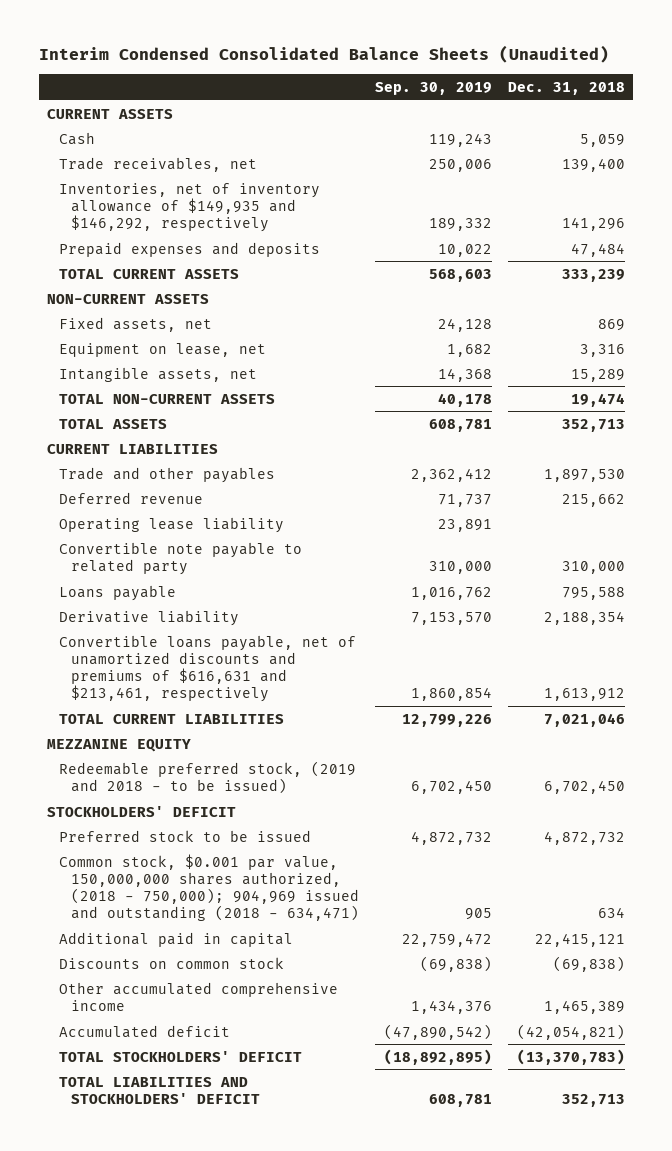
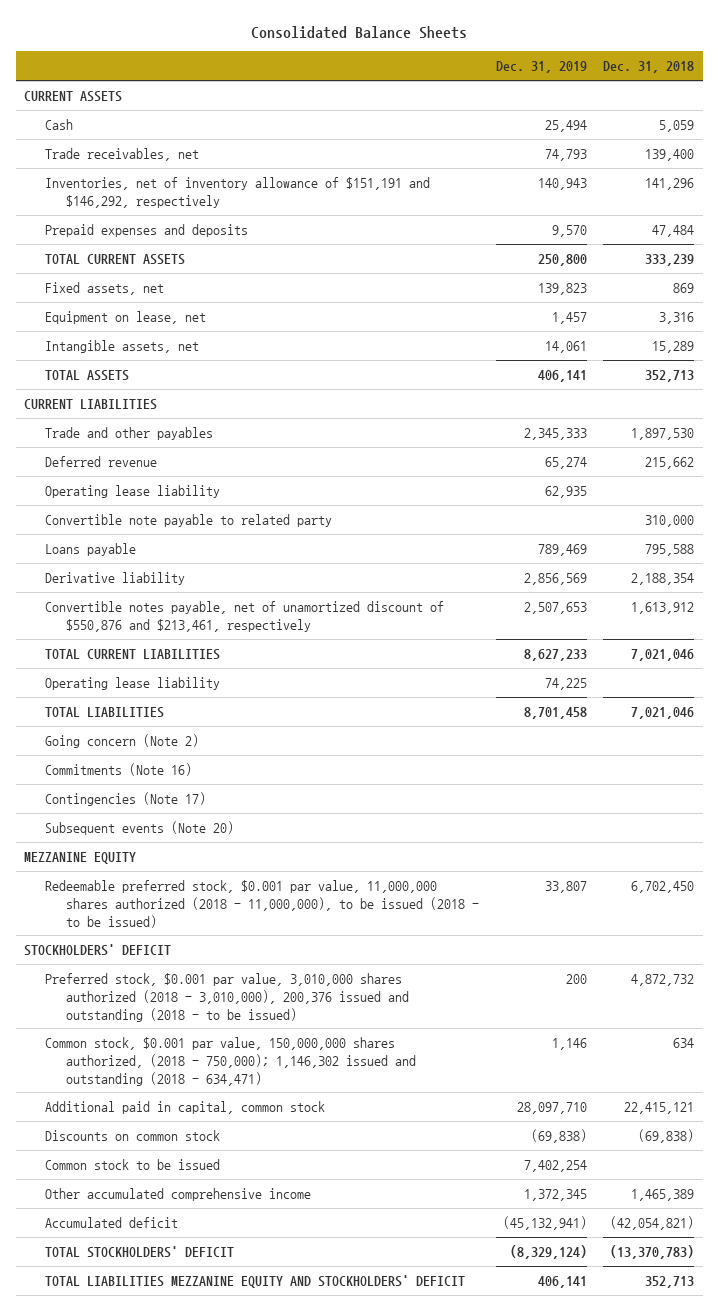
- Interim Condensed Consolidated Balance Sheets (Unaudited)
+ Consolidated Balance Sheets
- | Sep. 30, 2019 | Dec. 31, 2018
+ | Dec. 31, 2019 | Dec. 31, 2018
- Inventories, net of inventory allowance of $149,935 and $146,292, respectively | 189,332 | 141,296
+ Inventories, net of inventory allowance of $151,191 and $146,292, respectively | 140,943 | 141,296
- NON-CURRENT ASSETS
- TOTAL NON-CURRENT ASSETS | 40,178 | 19,474
- Convertible loans payable, net of unamortized discounts and premiums of $616,631 and $213,461, respectively | 1,860,854 | 1,613,912
+ Convertible notes payable, net of unamortized discount of $550,876 and $213,461, respectively | 2,507,653 | 1,613,912
+ Operating lease liability | 74,225 |
+ TOTAL LIABILITIES | 8,701,458 | 7,021,046
+ Going concern (Note 2)
+ Commitments (Note 16)
+ Contingencies (Note 17)
+ Subsequent events (Note 20)
- Redeemable preferred stock, (2019 and 2018 - to be issued) | 6,702,450 | 6,702,450
+ Redeemable preferred stock, $0.001 par value, 11,000,000 shares authorized (2018 - 11,000,000), to be issued (2018 - to be issued) | 33,807 | 6,702,450
- Preferred stock to be issued | 4,872,732 | 4,872,732
- Common stock, $0.001 par value, 150,000,000 shares authorized, (2018 - 750,000); 904,969 issued and outstanding (2018 - 634,471) | 905 | 634
- Additional paid in capital | 22,759,472 | 22,415,121
+ Preferred stock, $0.001 par value, 3,010,000 shares authorized (2018 - 3,010,000), 200,376 issued and outstanding (2018 - to be issued) | 200 | 4,872,732
+ Common stock, $0.001 par value, 150,000,000 shares authorized, (2018 - 750,000); 1,146,302 issued and outstanding (2018 - 634,471) | 1,146 | 634
+ Additional paid in capital, common stock | 28,097,710 | 22,415,121
+ Common stock to be issued | 7,402,254 |
- TOTAL LIABILITIES AND STOCKHOLDERS' DEFICIT | 608,781 | 352,713
+ TOTAL LIABILITIES MEZZANINE EQUITY AND STOCKHOLDERS' DEFICIT | 406,141 | 352,713

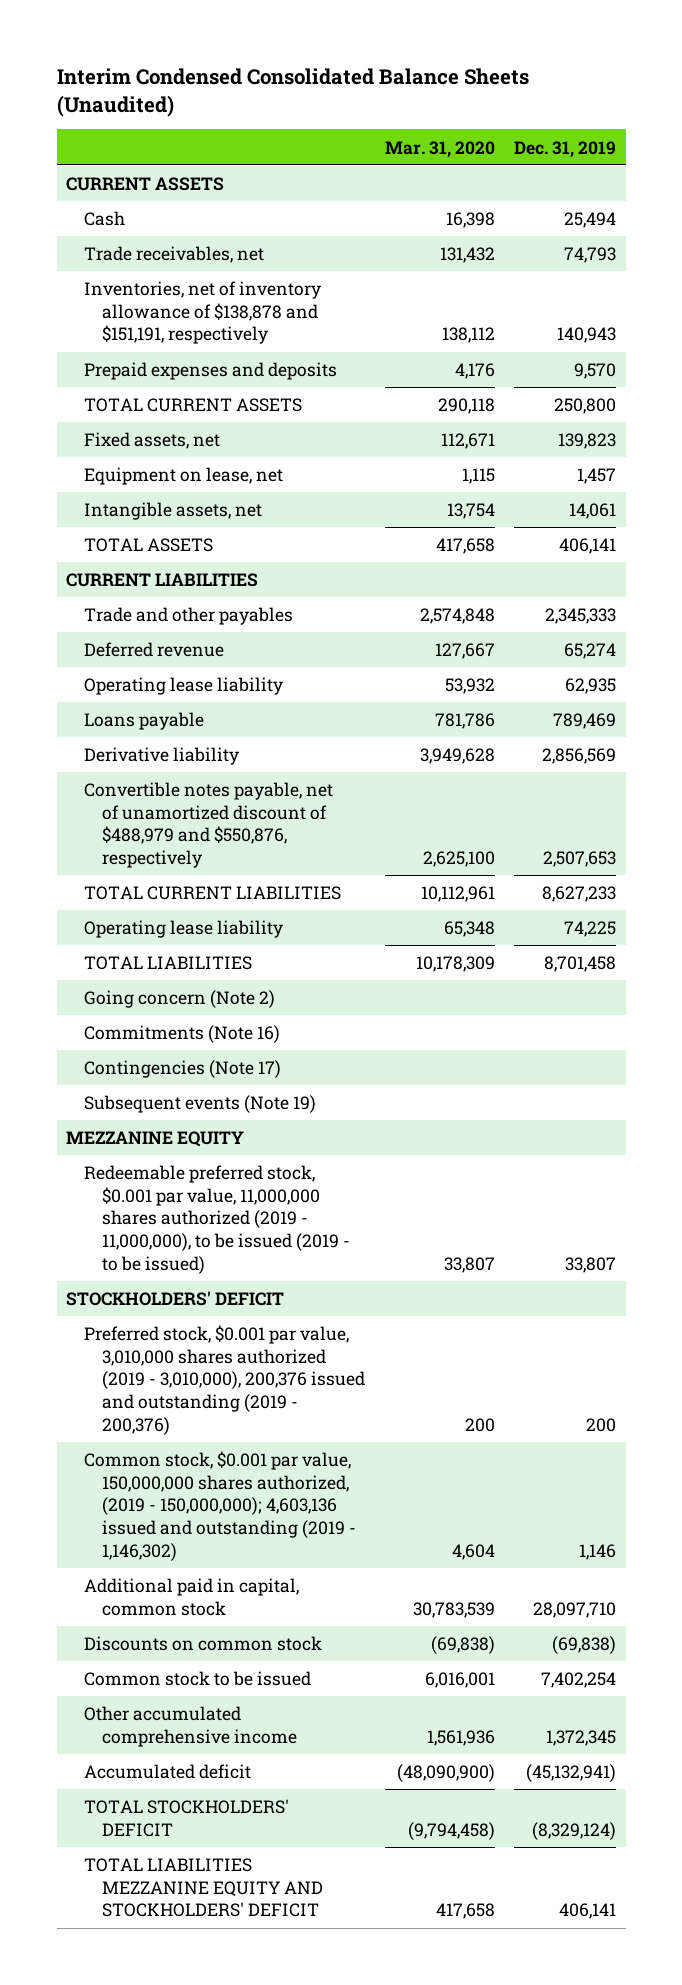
- Consolidated Balance Sheets
+ Interim Condensed Consolidated Balance Sheets (Unaudited)
- | Dec. 31, 2019 | Dec. 31, 2018
+ | Mar. 31, 2020 | Dec. 31, 2019
- Inventories, net of inventory allowance of $151,191 and $146,292, respectively | 140,943 | 141,296
+ Inventories, net of inventory allowance of $138,878 and $151,191, respectively | 138,112 | 140,943
- Convertible note payable to related party | | 310,000
- Convertible notes payable, net of unamortized discount of $550,876 and $213,461, respectively | 2,507,653 | 1,613,912
+ Convertible notes payable, net of unamortized discount of $488,979 and $550,876, respectively | 2,625,100 | 2,507,653
- Subsequent events (Note 20)
+ Subsequent events (Note 19)
- Redeemable preferred stock, $0.001 par value, 11,000,000 shares authorized (2018 - 11,000,000), to be issued (2018 - to be issued) | 33,807 | 6,702,450
+ Redeemable preferred stock, $0.001 par value, 11,000,000 shares authorized (2019 - 11,000,000), to be issued (2019 - to be issued) | 33,807 | 33,807
- Preferred stock, $0.001 par value, 3,010,000 shares authorized (2018 - 3,010,000), 200,376 issued and outstanding (2018 - to be issued) | 200 | 4,872,732
- Common stock, $0.001 par value, 150,000,000 shares authorized, (2018 - 750,000); 1,146,302 issued and outstanding (2018 - 634,471) | 1,146 | 634
+ Preferred stock, $0.001 par value, 3,010,000 shares authorized (2019 - 3,010,000), 200,376 issued and outstanding (2019 - 200,376) | 200 | 200
+ Common stock, $0.001 par value, 150,000,000 shares authorized, (2019 - 150,000,000); 4,603,136 issued and outstanding (2019 - 1,146,302) | 4,604 | 1,146

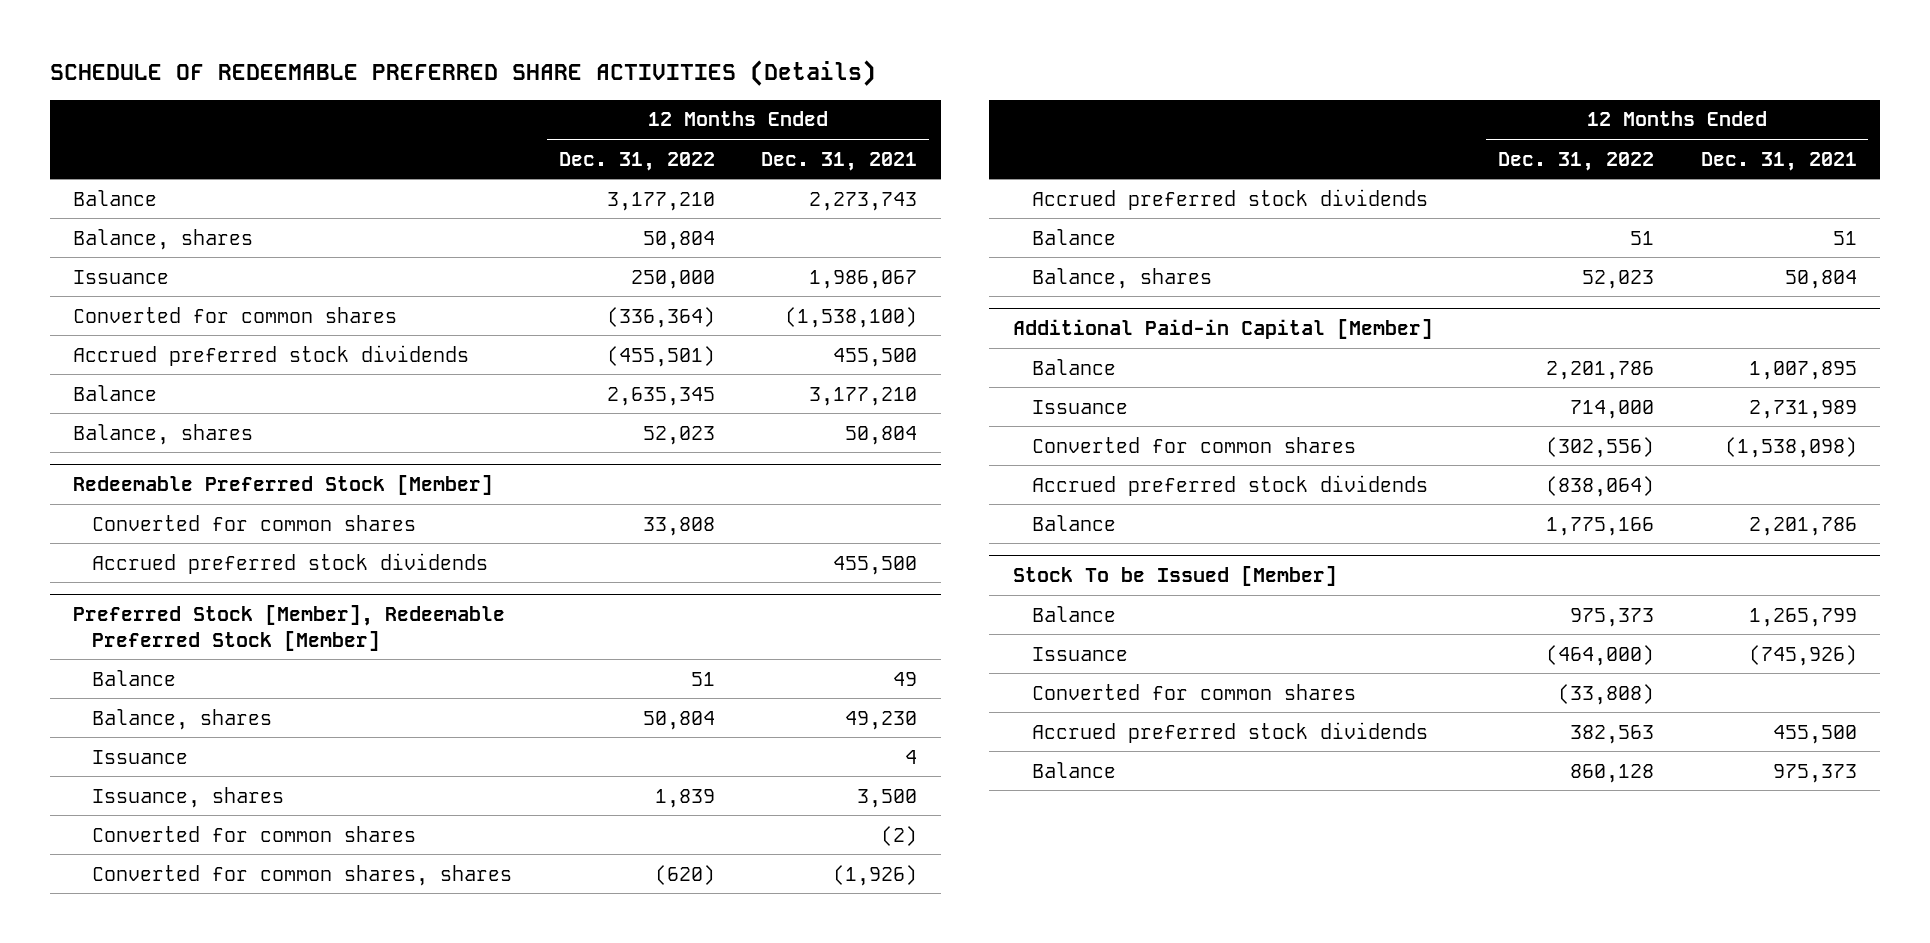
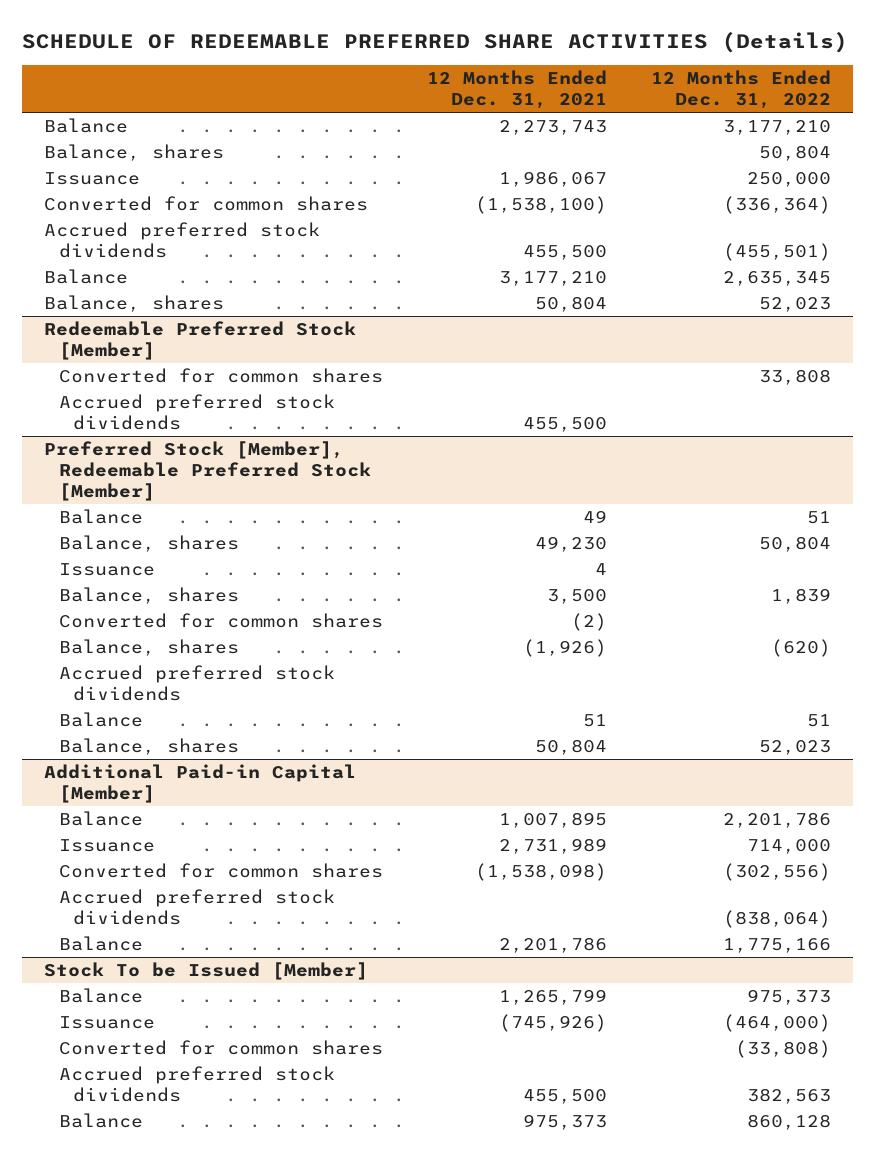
- | 12 Months Ended Dec. 31, 2022 | 12 Months Ended Dec. 31, 2021
+ | 12 Months Ended Dec. 31, 2021 | 12 Months Ended Dec. 31, 2022
@ Preferred Stock [Member], Redeemable Preferred Stock [Member]
- Issuance, shares | 1,839 | 3,500
+ Balance, shares | 3,500 | 1,839
- Converted for common shares, shares | (620) | (1,926)
+ Balance, shares | (1,926) | (620)

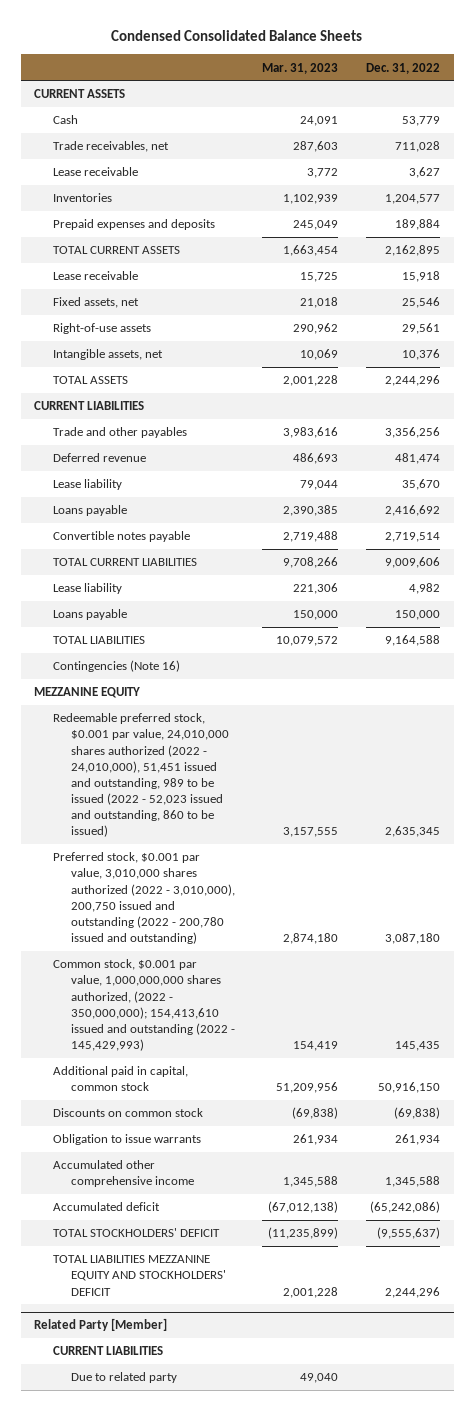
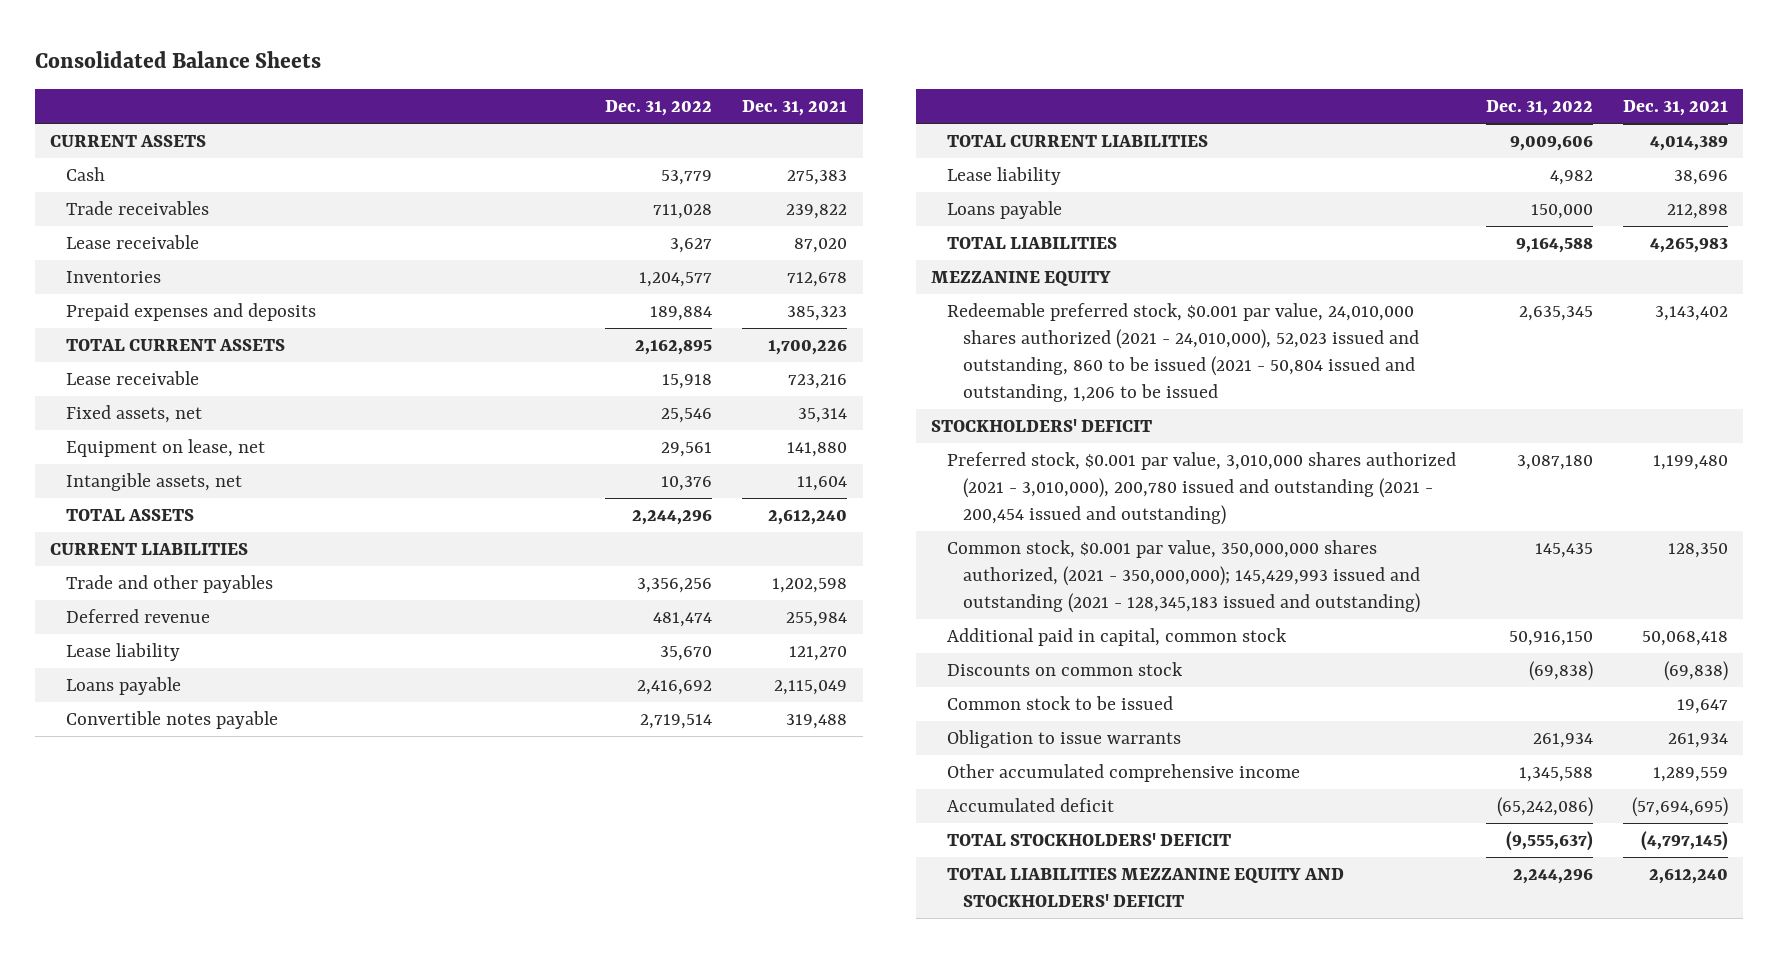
- Condensed Consolidated Balance Sheets
+ Consolidated Balance Sheets
- | Mar. 31, 2023 | Dec. 31, 2022
+ | Dec. 31, 2022 | Dec. 31, 2021
- Trade receivables, net | 287,603 | 711,028
+ Trade receivables | 711,028 | 239,822
- Right-of-use assets | 290,962 | 29,561
+ Equipment on lease, net | 29,561 | 141,880
- Contingencies (Note 16)
- Redeemable preferred stock, $0.001 par value, 24,010,000 shares authorized (2022 - 24,010,000), 51,451 issued and outstanding, 989 to be issued (2022 - 52,023 issued and outstanding, 860 to be issued) | 3,157,555 | 2,635,345
- Preferred stock, $0.001 par value, 3,010,000 shares authorized (2022 - 3,010,000), 200,750 issued and outstanding (2022 - 200,780 issued and outstanding) | 2,874,180 | 3,087,180
- Common stock, $0.001 par value, 1,000,000,000 shares authorized, (2022 - 350,000,000); 154,413,610 issued and outstanding (2022 - 145,429,993) | 154,419 | 145,435
+ Redeemable preferred stock, $0.001 par value, 24,010,000 shares authorized (2021 - 24,010,000), 52,023 issued and outstanding, 860 to be issued (2021 - 50,804 issued and outstanding, 1,206 to be issued | 2,635,345 | 3,143,402
+ STOCKHOLDERS' DEFICIT
+ Preferred stock, $0.001 par value, 3,010,000 shares authorized (2021 - 3,010,000), 200,780 issued and outstanding (2021 - 200,454 issued and outstanding) | 3,087,180 | 1,199,480
+ Common stock, $0.001 par value, 350,000,000 shares authorized, (2021 - 350,000,000); 145,429,993 issued and outstanding (2021 - 128,345,183 issued and outstanding) | 145,435 | 128,350
+ Common stock to be issued | | 19,647
- Accumulated other comprehensive income | 1,345,588 | 1,345,588
+ Other accumulated comprehensive income | 1,345,588 | 1,289,559
- Related Party [Member]
- CURRENT LIABILITIES
- Due to related party | 49,040 |

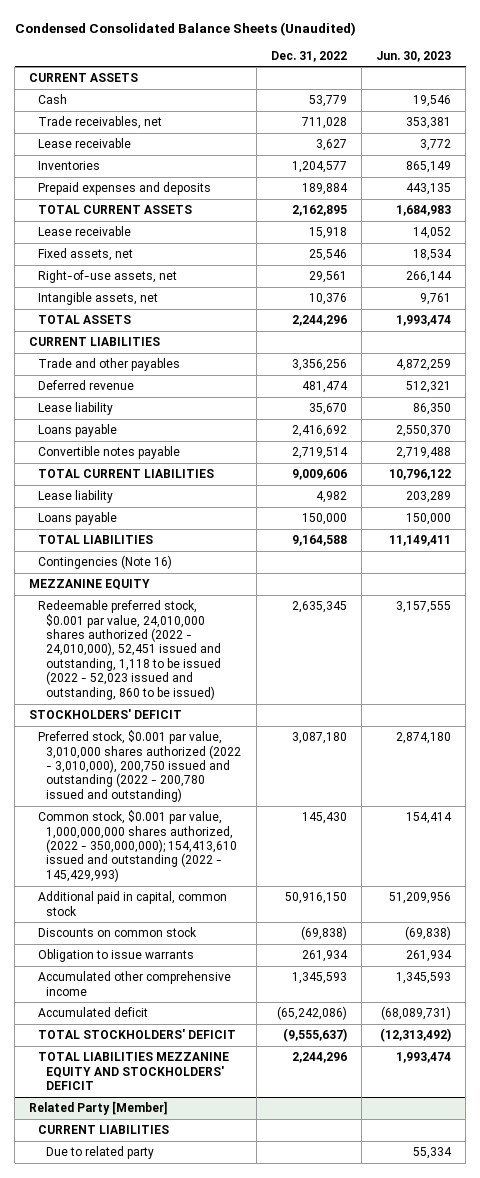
- Consolidated Balance Sheets
+ Condensed Consolidated Balance Sheets (Unaudited)
- | Dec. 31, 2022 | Dec. 31, 2021
+ | Dec. 31, 2022 | Jun. 30, 2023
- Trade receivables | 711,028 | 239,822
+ Trade receivables, net | 711,028 | 353,381
- Equipment on lease, net | 29,561 | 141,880
+ Right-of-use assets, net | 29,561 | 266,144
+ Contingencies (Note 16)
- Redeemable preferred stock, $0.001 par value, 24,010,000 shares authorized (2021 - 24,010,000), 52,023 issued and outstanding, 860 to be issued (2021 - 50,804 issued and outstanding, 1,206 to be issued | 2,635,345 | 3,143,402
+ Redeemable preferred stock, $0.001 par value, 24,010,000 shares authorized (2022 - 24,010,000), 52,451 issued and outstanding, 1,118 to be issued (2022 - 52,023 issued and outstanding, 860 to be issued) | 2,635,345 | 3,157,555
- Preferred stock, $0.001 par value, 3,010,000 shares authorized (2021 - 3,010,000), 200,780 issued and outstanding (2021 - 200,454 issued and outstanding) | 3,087,180 | 1,199,480
- Common stock, $0.001 par value, 350,000,000 shares authorized, (2021 - 350,000,000); 145,429,993 issued and outstanding (2021 - 128,345,183 issued and outstanding) | 145,435 | 128,350
+ Preferred stock, $0.001 par value, 3,010,000 shares authorized (2022 - 3,010,000), 200,750 issued and outstanding (2022 - 200,780 issued and outstanding) | 3,087,180 | 2,874,180
+ Common stock, $0.001 par value, 1,000,000,000 shares authorized, (2022 - 350,000,000); 154,413,610 issued and outstanding (2022 - 145,429,993) | 145,430 | 154,414
- Common stock to be issued | | 19,647
- Other accumulated comprehensive income | 1,345,588 | 1,289,559
+ Accumulated other comprehensive income | 1,345,593 | 1,345,593
+ Related Party [Member]
+ CURRENT LIABILITIES
+ Due to related party | | 55,334

